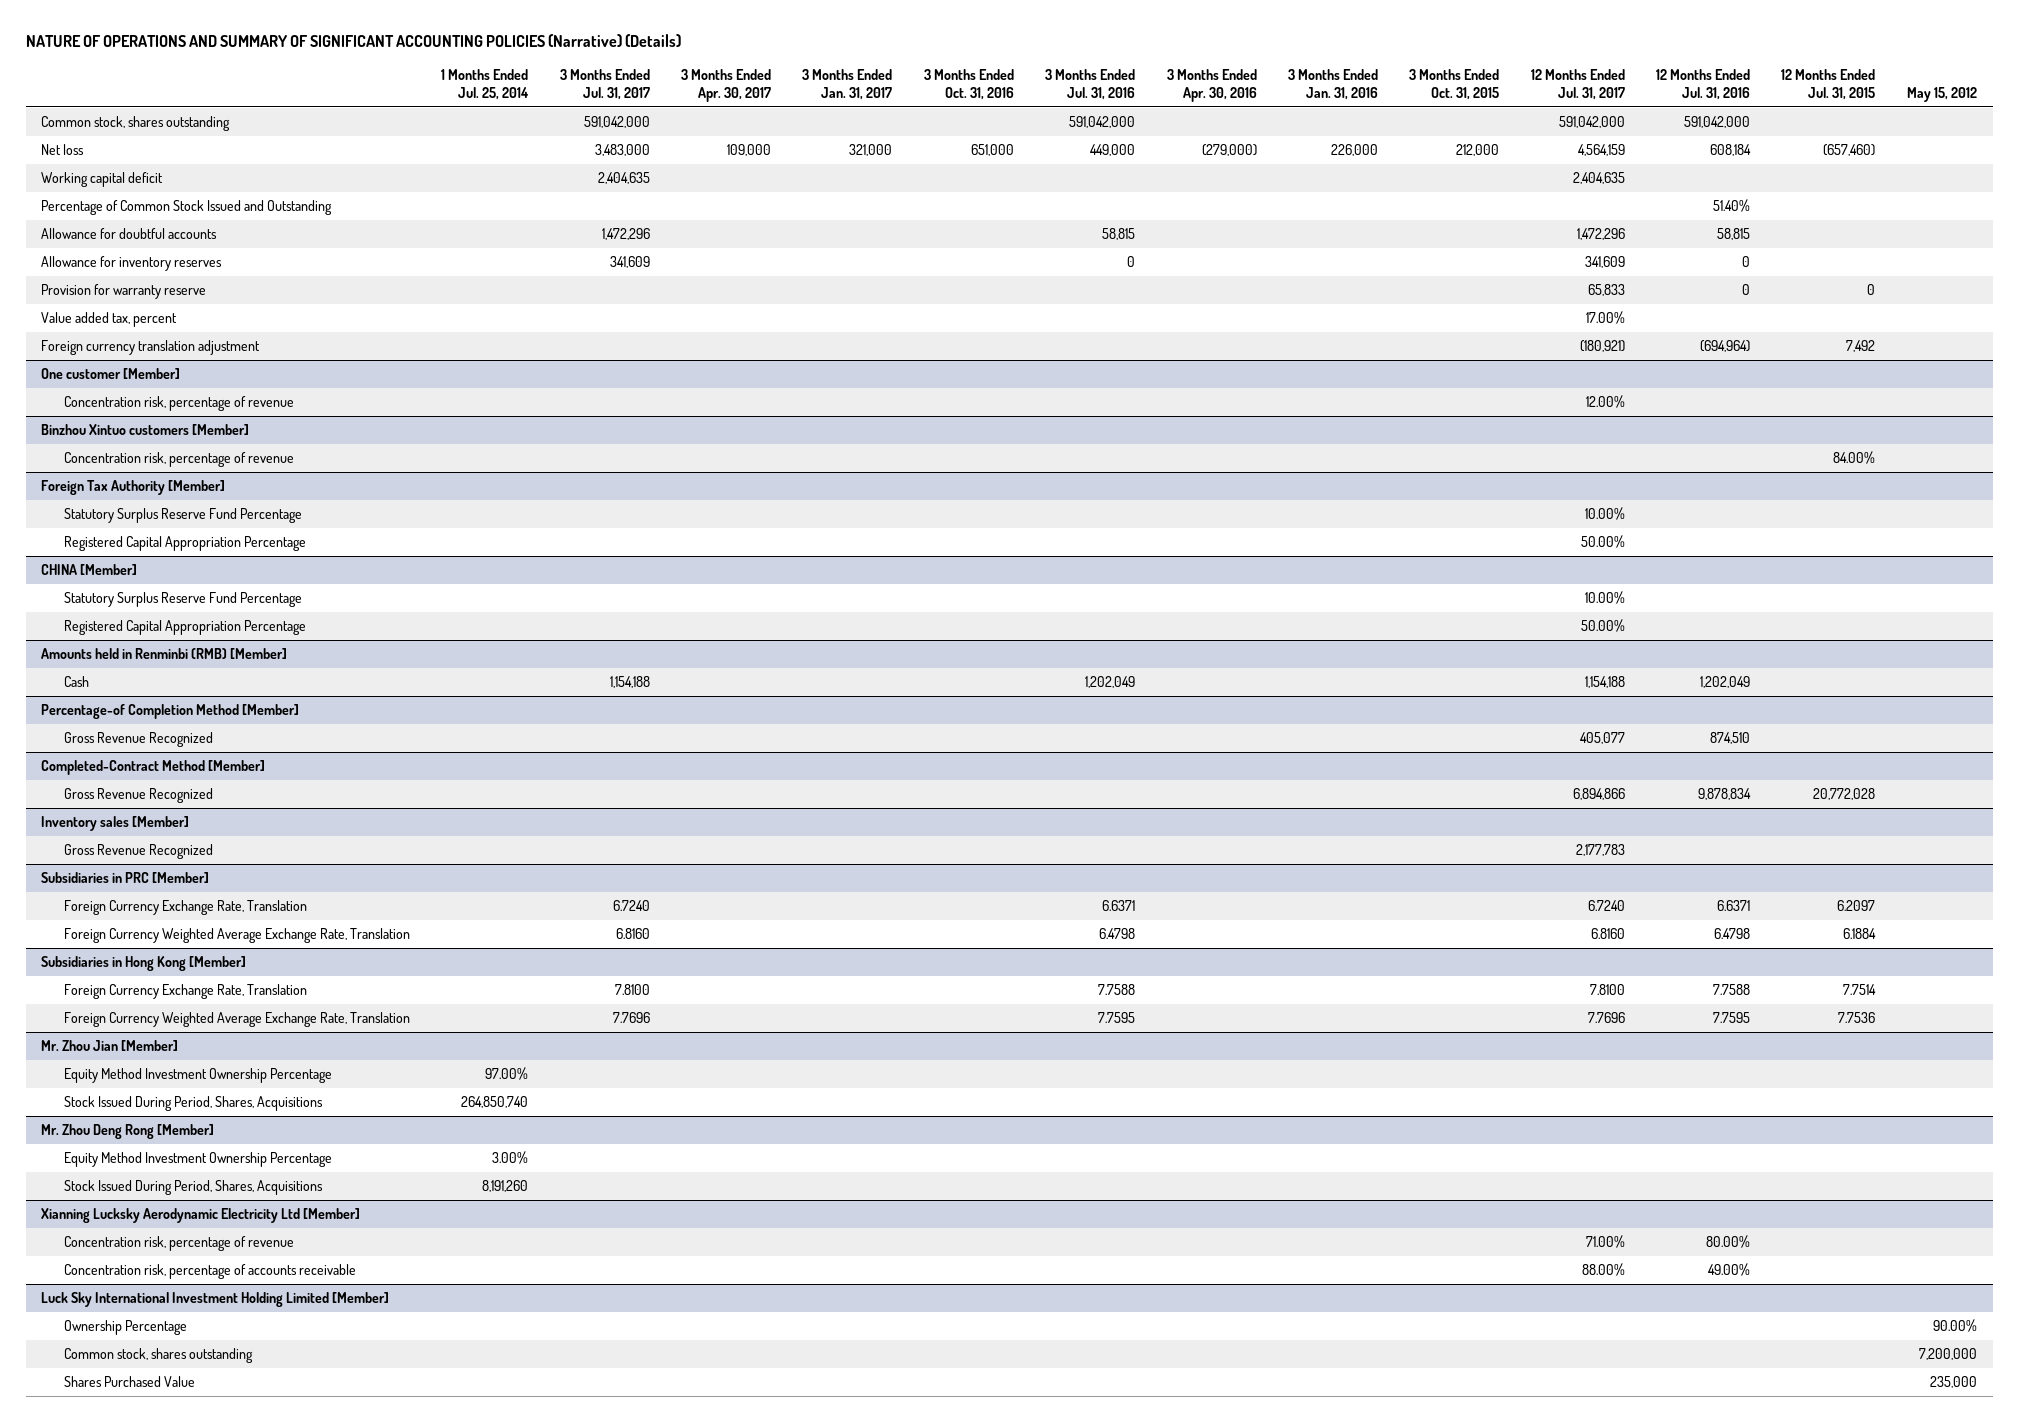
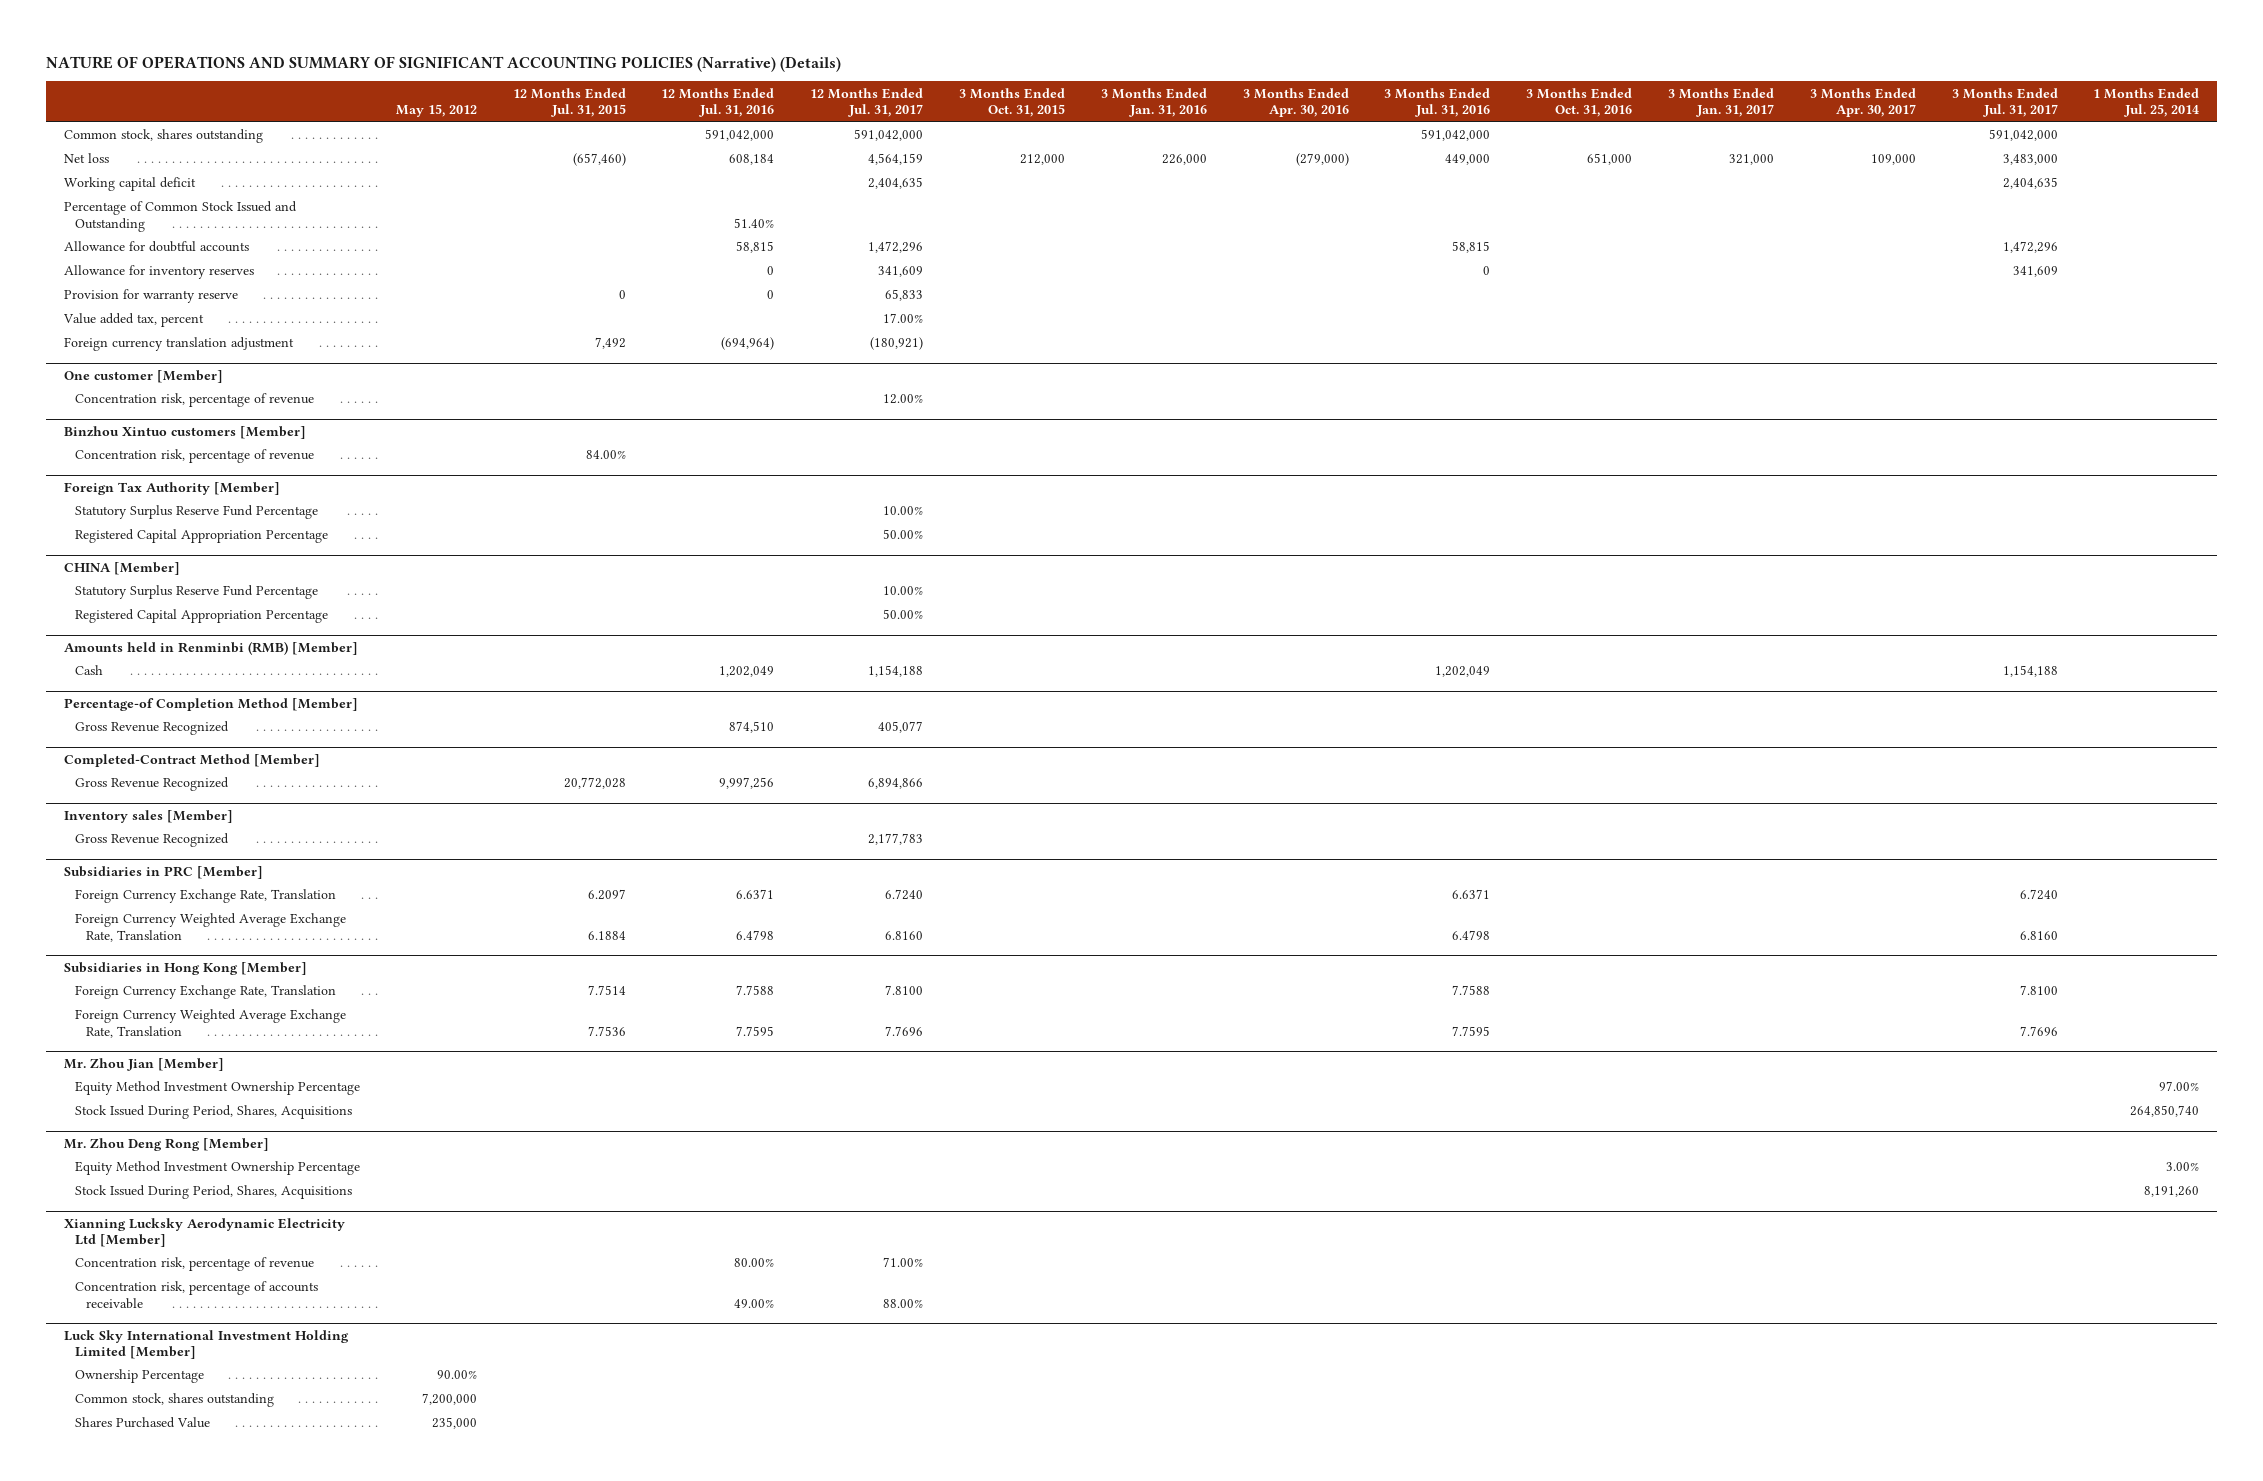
- | 1 Months Ended Jul. 25, 2014 | 3 Months Ended Jul. 31, 2017 | 3 Months Ended Apr. 30, 2017 | 3 Months Ended Jan. 31, 2017 | 3 Months Ended Oct. 31, 2016 | 3 Months Ended Jul. 31, 2016 | 3 Months Ended Apr. 30, 2016 | 3 Months Ended Jan. 31, 2016 | 3 Months Ended Oct. 31, 2015 | 12 Months Ended Jul. 31, 2017 | 12 Months Ended Jul. 31, 2016 | 12 Months Ended Jul. 31, 2015 | May 15, 2012
+ | May 15, 2012 | 12 Months Ended Jul. 31, 2015 | 12 Months Ended Jul. 31, 2016 | 12 Months Ended Jul. 31, 2017 | 3 Months Ended Oct. 31, 2015 | 3 Months Ended Jan. 31, 2016 | 3 Months Ended Apr. 30, 2016 | 3 Months Ended Jul. 31, 2016 | 3 Months Ended Oct. 31, 2016 | 3 Months Ended Jan. 31, 2017 | 3 Months Ended Apr. 30, 2017 | 3 Months Ended Jul. 31, 2017 | 1 Months Ended Jul. 25, 2014
@ Completed-Contract Method [Member]
- Gross Revenue Recognized | | | | | | | | | | 6,894,866 | 9,878,834 | 20,772,028 |
+ Gross Revenue Recognized | | 20,772,028 | 9,997,256 | 6,894,866 | | | | | | | | |

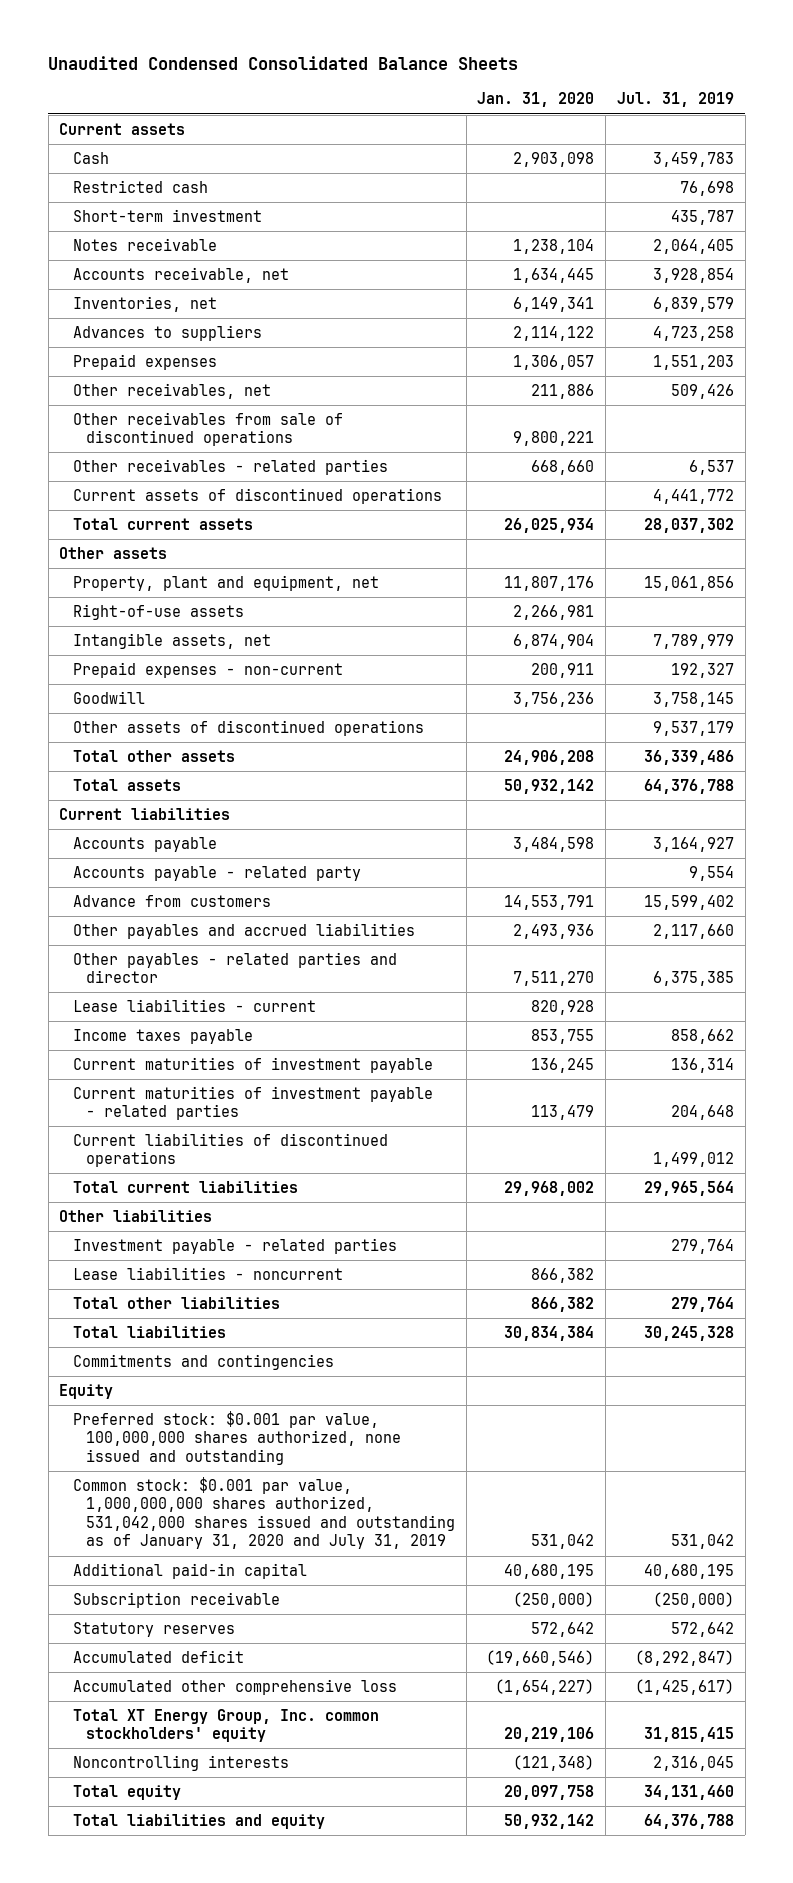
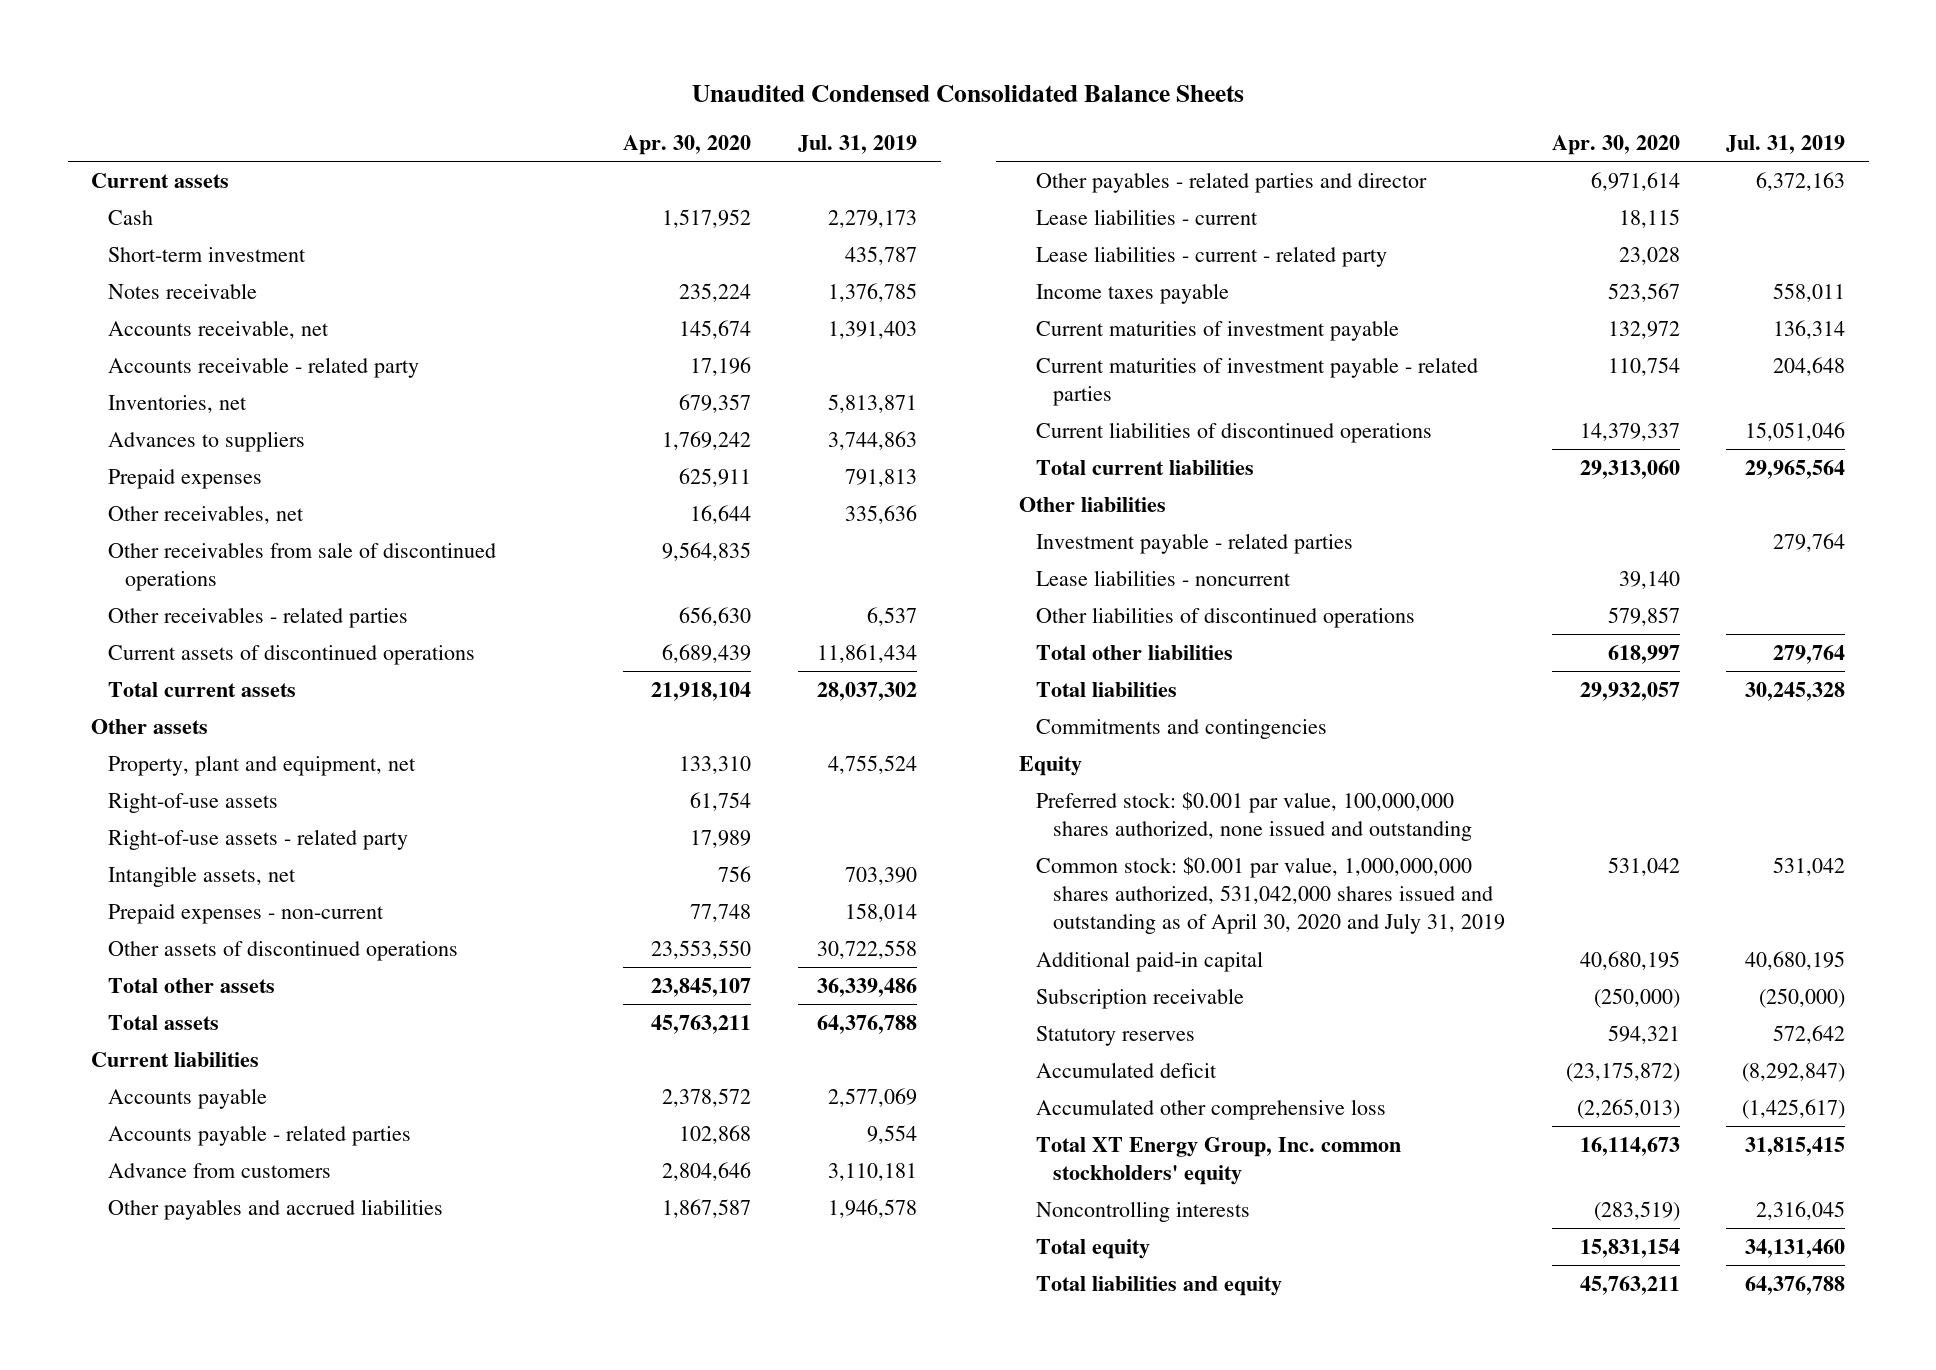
- | Jan. 31, 2020 | Jul. 31, 2019
+ | Apr. 30, 2020 | Jul. 31, 2019
- Cash | 2,903,098 | 3,459,783
- Restricted cash | | 76,698
+ Cash | 1,517,952 | 2,279,173
- Notes receivable | 1,238,104 | 2,064,405
- Accounts receivable, net | 1,634,445 | 3,928,854
- Inventories, net | 6,149,341 | 6,839,579
- Advances to suppliers | 2,114,122 | 4,723,258
- Prepaid expenses | 1,306,057 | 1,551,203
- Other receivables, net | 211,886 | 509,426
+ Notes receivable | 235,224 | 1,376,785
+ Accounts receivable, net | 145,674 | 1,391,403
+ Accounts receivable - related party | 17,196 |
+ Inventories, net | 679,357 | 5,813,871
+ Advances to suppliers | 1,769,242 | 3,744,863
+ Prepaid expenses | 625,911 | 791,813
+ Other receivables, net | 16,644 | 335,636
- Current assets of discontinued operations | | 4,441,772
+ Current assets of discontinued operations | 6,689,439 | 11,861,434
- Property, plant and equipment, net | 11,807,176 | 15,061,856
+ Property, plant and equipment, net | 133,310 | 4,755,524
- Intangible assets, net | 6,874,904 | 7,789,979
- Prepaid expenses - non-current | 200,911 | 192,327
- Goodwill | 3,756,236 | 3,758,145
- Other assets of discontinued operations | | 9,537,179
+ Right-of-use assets - related party | 17,989 |
+ Intangible assets, net | 756 | 703,390
+ Prepaid expenses - non-current | 77,748 | 158,014
+ Other assets of discontinued operations | 23,553,550 | 30,722,558
- Accounts payable | 3,484,598 | 3,164,927
- Accounts payable - related party | | 9,554
- Advance from customers | 14,553,791 | 15,599,402
- Other payables and accrued liabilities | 2,493,936 | 2,117,660
- Other payables - related parties and director | 7,511,270 | 6,375,385
+ Accounts payable | 2,378,572 | 2,577,069
+ Accounts payable - related parties | 102,868 | 9,554
+ Advance from customers | 2,804,646 | 3,110,181
+ Other payables and accrued liabilities | 1,867,587 | 1,946,578
+ Other payables - related parties and director | 6,971,614 | 6,372,163
- Income taxes payable | 853,755 | 858,662
+ Lease liabilities - current - related party | 23,028 |
+ Income taxes payable | 523,567 | 558,011
- Current liabilities of discontinued operations | | 1,499,012
+ Current liabilities of discontinued operations | 14,379,337 | 15,051,046
+ Other liabilities of discontinued operations | 579,857 |
- Common stock: $0.001 par value, 1,000,000,000 shares authorized, 531,042,000 shares issued and outstanding as of January 31, 2020 and July 31, 2019 | 531,042 | 531,042
+ Common stock: $0.001 par value, 1,000,000,000 shares authorized, 531,042,000 shares issued and outstanding as of April 30, 2020 and July 31, 2019 | 531,042 | 531,042

